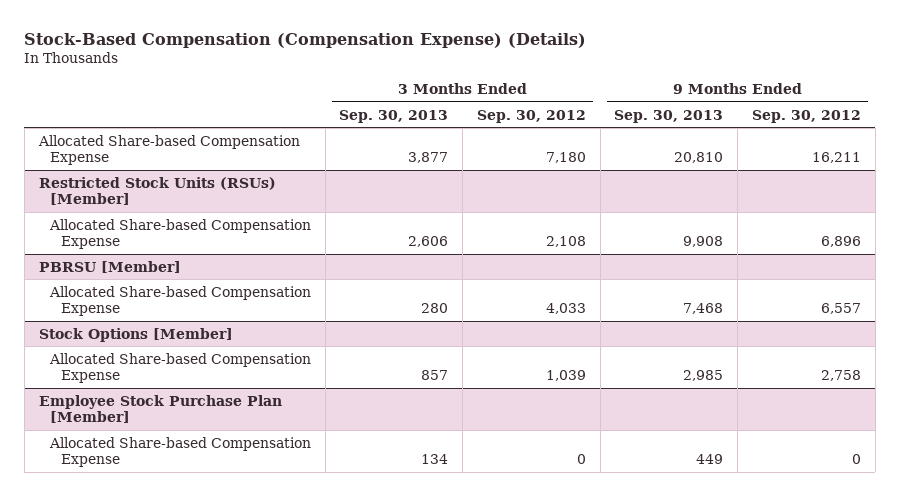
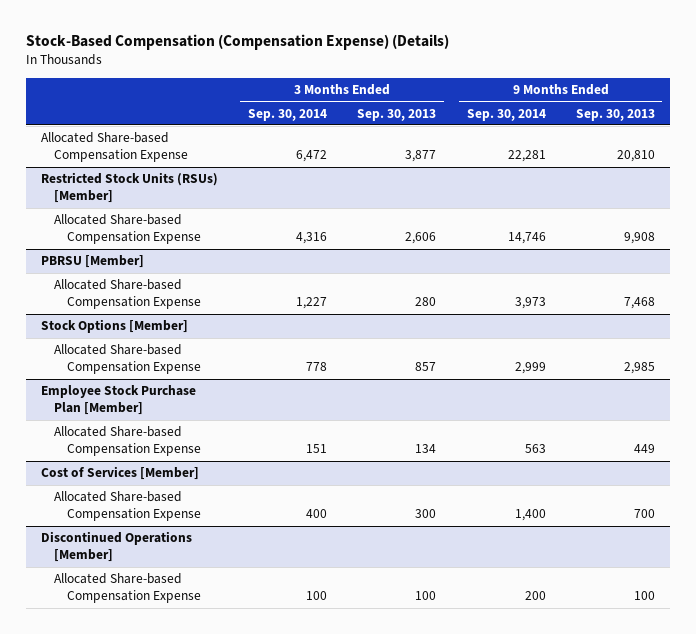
- | 3 Months Ended Sep. 30, 2013 | 3 Months Ended Sep. 30, 2012 | 9 Months Ended Sep. 30, 2013 | 9 Months Ended Sep. 30, 2012
+ | 3 Months Ended Sep. 30, 2014 | 3 Months Ended Sep. 30, 2013 | 9 Months Ended Sep. 30, 2014 | 9 Months Ended Sep. 30, 2013
+ Cost of Services [Member]
+ Allocated Share-based Compensation Expense | 400 | 300 | 1,400 | 700
+ Discontinued Operations [Member]
+ Allocated Share-based Compensation Expense | 100 | 100 | 200 | 100

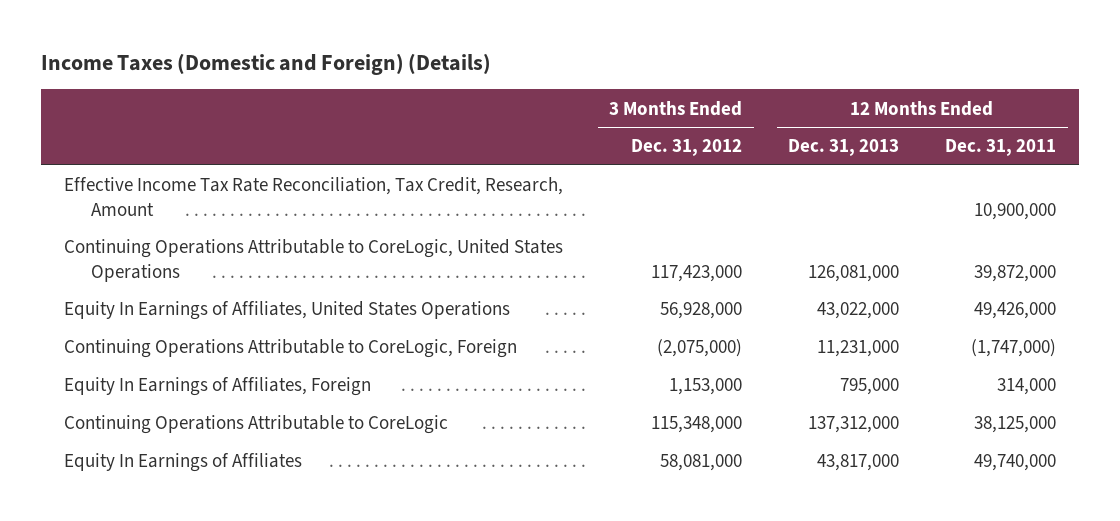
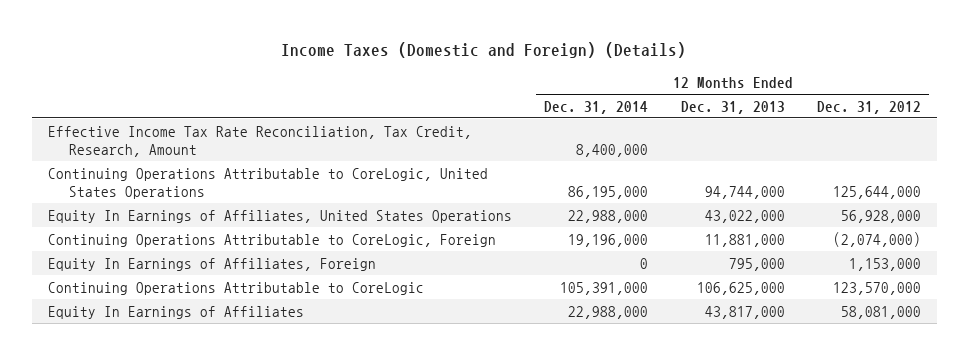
- | 3 Months Ended Dec. 31, 2012 | 12 Months Ended Dec. 31, 2013 | 12 Months Ended Dec. 31, 2011
+ | 12 Months Ended Dec. 31, 2014 | 12 Months Ended Dec. 31, 2013 | 12 Months Ended Dec. 31, 2012
- Continuing Operations Attributable to CoreLogic, United States Operations | 117,423,000 | 126,081,000 | 39,872,000
+ Continuing Operations Attributable to CoreLogic, United States Operations | 86,195,000 | 94,744,000 | 125,644,000
- Continuing Operations Attributable to CoreLogic, Foreign | (2,075,000) | 11,231,000 | (1,747,000)
+ Continuing Operations Attributable to CoreLogic, Foreign | 19,196,000 | 11,881,000 | (2,074,000)
- Continuing Operations Attributable to CoreLogic | 115,348,000 | 137,312,000 | 38,125,000
+ Continuing Operations Attributable to CoreLogic | 105,391,000 | 106,625,000 | 123,570,000

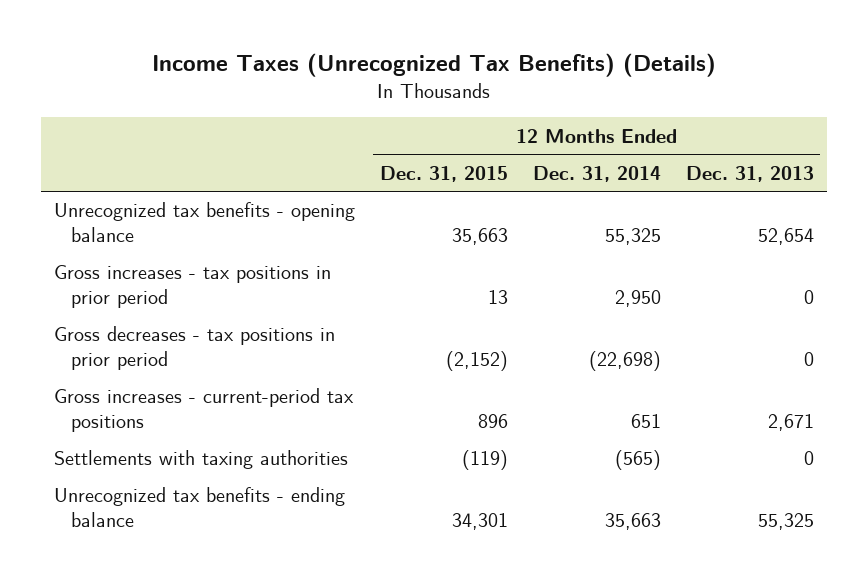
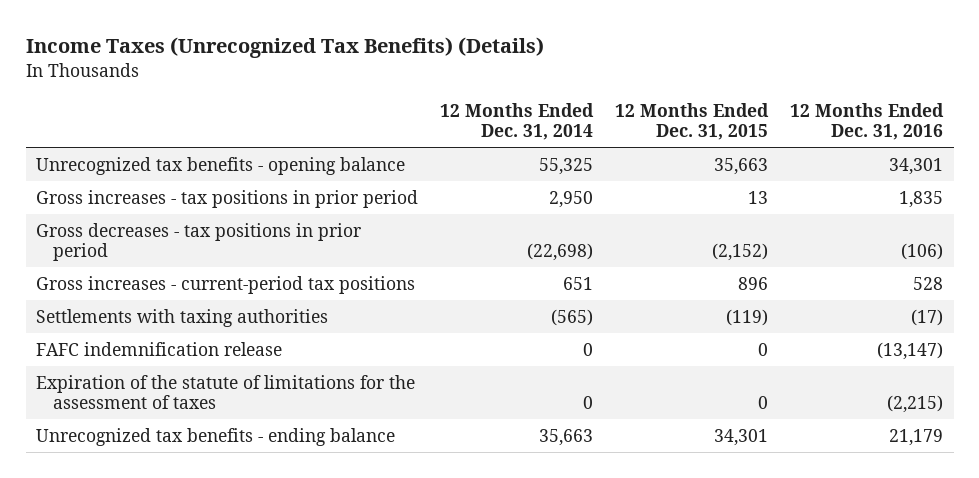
- | 12 Months Ended Dec. 31, 2015 | 12 Months Ended Dec. 31, 2014 | 12 Months Ended Dec. 31, 2013
+ | 12 Months Ended Dec. 31, 2014 | 12 Months Ended Dec. 31, 2015 | 12 Months Ended Dec. 31, 2016
+ FAFC indemnification release | 0 | 0 | (13,147)
+ Expiration of the statute of limitations for the assessment of taxes | 0 | 0 | (2,215)

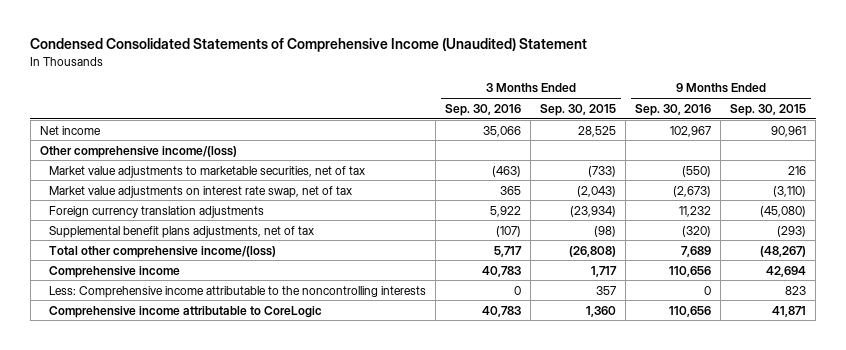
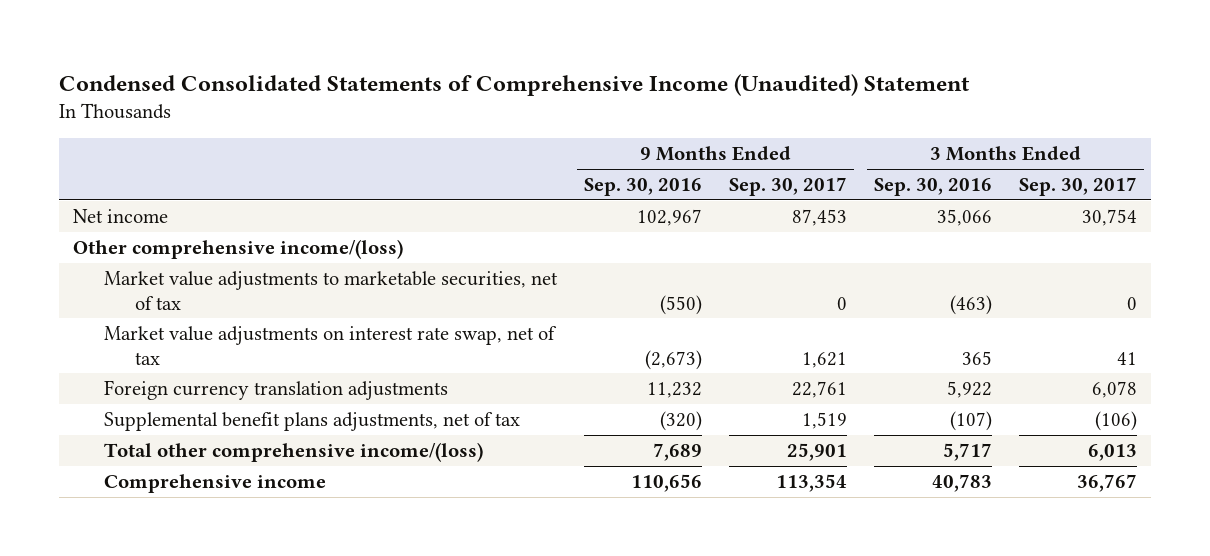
- | 3 Months Ended Sep. 30, 2016 | 3 Months Ended Sep. 30, 2015 | 9 Months Ended Sep. 30, 2016 | 9 Months Ended Sep. 30, 2015
+ | 9 Months Ended Sep. 30, 2016 | 9 Months Ended Sep. 30, 2017 | 3 Months Ended Sep. 30, 2016 | 3 Months Ended Sep. 30, 2017
- Less: Comprehensive income attributable to the noncontrolling interests | 0 | 357 | 0 | 823
- Comprehensive income attributable to CoreLogic | 40,783 | 1,360 | 110,656 | 41,871

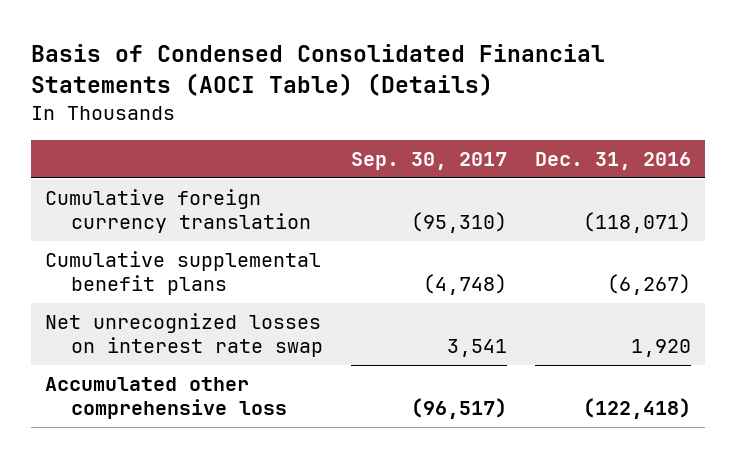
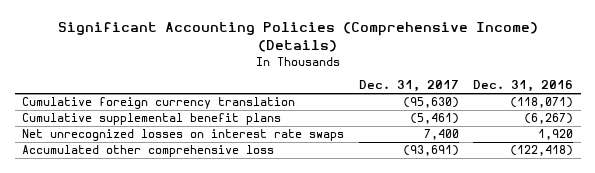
- Basis of Condensed Consolidated Financial Statements (AOCI Table) (Details)
+ Significant Accounting Policies (Comprehensive Income) (Details)
- | Sep. 30, 2017 | Dec. 31, 2016
+ | Dec. 31, 2017 | Dec. 31, 2016
- Net unrecognized losses on interest rate swap | 3,541 | 1,920
+ Net unrecognized losses on interest rate swaps | 7,400 | 1,920

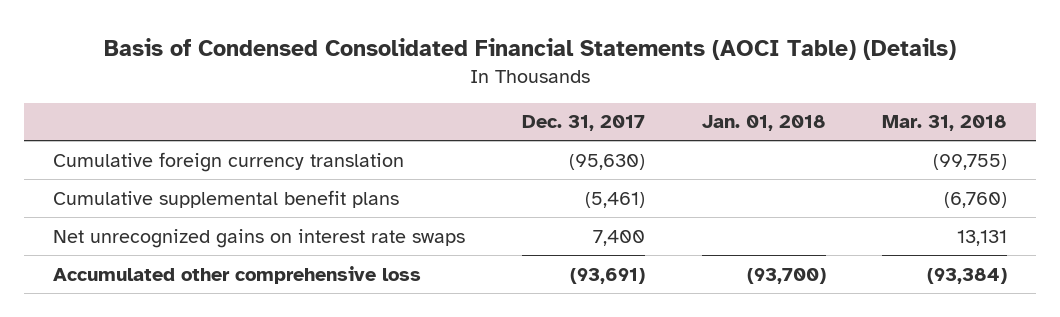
- Significant Accounting Policies (Comprehensive Income) (Details)
+ Basis of Condensed Consolidated Financial Statements (AOCI Table) (Details)
- | Dec. 31, 2017 | Dec. 31, 2016
+ | Dec. 31, 2017 | Jan. 01, 2018 | Mar. 31, 2018
- Net unrecognized losses on interest rate swaps | 7,400 | 1,920
+ Net unrecognized gains on interest rate swaps | 7,400 | | 13,131

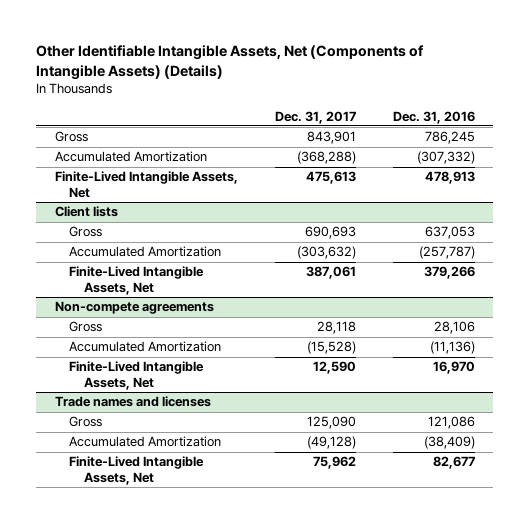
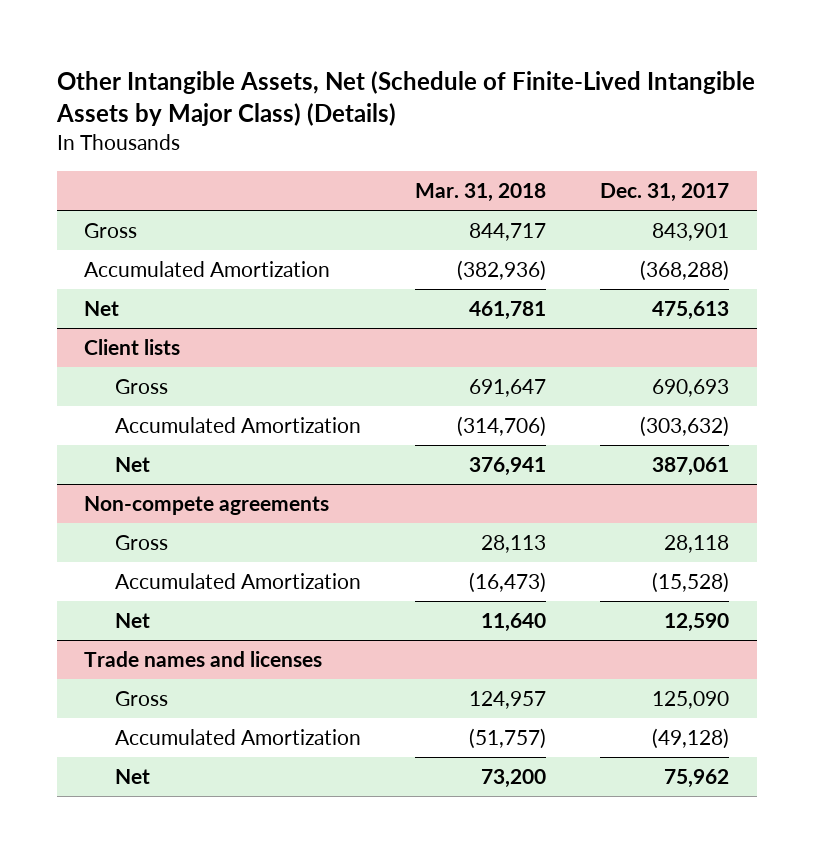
- Other Identifiable Intangible Assets, Net (Components of Intangible Assets) (Details)
+ Other Intangible Assets, Net (Schedule of Finite-Lived Intangible Assets by Major Class) (Details)
- | Dec. 31, 2017 | Dec. 31, 2016
+ | Mar. 31, 2018 | Dec. 31, 2017
- Finite-Lived Intangible Assets, Net | 475,613 | 478,913
+ Net | 461,781 | 475,613
@ Client lists
- Finite-Lived Intangible Assets, Net | 387,061 | 379,266
+ Net | 376,941 | 387,061
@ Non-compete agreements
- Finite-Lived Intangible Assets, Net | 12,590 | 16,970
+ Net | 11,640 | 12,590
@ Trade names and licenses
- Finite-Lived Intangible Assets, Net | 75,962 | 82,677
+ Net | 73,200 | 75,962

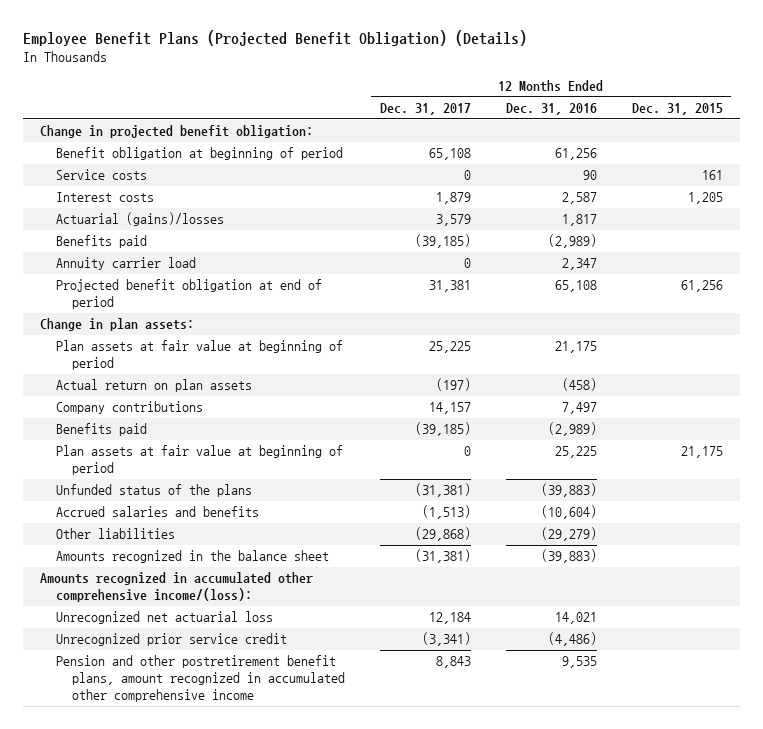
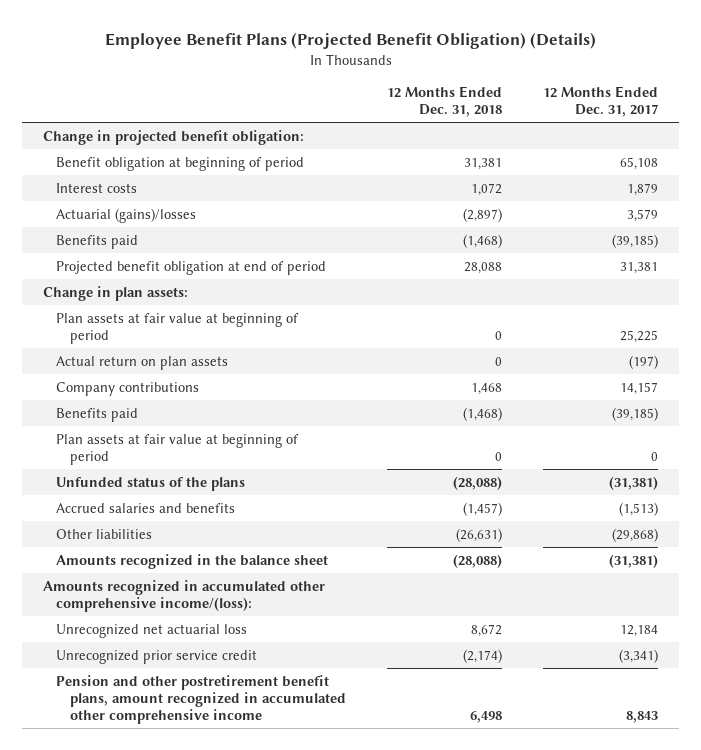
- | 12 Months Ended Dec. 31, 2017 | 12 Months Ended Dec. 31, 2016 | 12 Months Ended Dec. 31, 2015
+ | 12 Months Ended Dec. 31, 2018 | 12 Months Ended Dec. 31, 2017
- Service costs | 0 | 90 | 161
- Annuity carrier load | 0 | 2,347 |

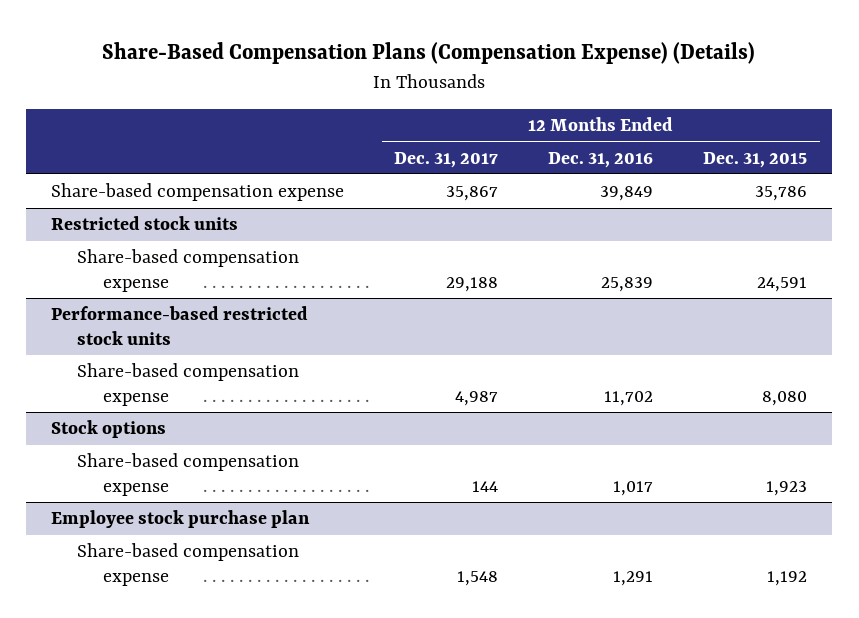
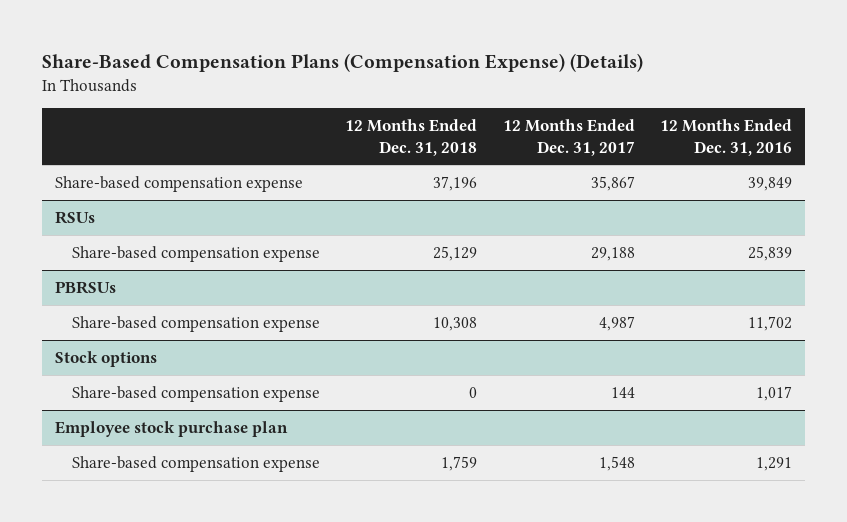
- | 12 Months Ended Dec. 31, 2017 | 12 Months Ended Dec. 31, 2016 | 12 Months Ended Dec. 31, 2015
+ | 12 Months Ended Dec. 31, 2018 | 12 Months Ended Dec. 31, 2017 | 12 Months Ended Dec. 31, 2016
- Restricted stock units
+ RSUs
- Performance-based restricted stock units
+ PBRSUs

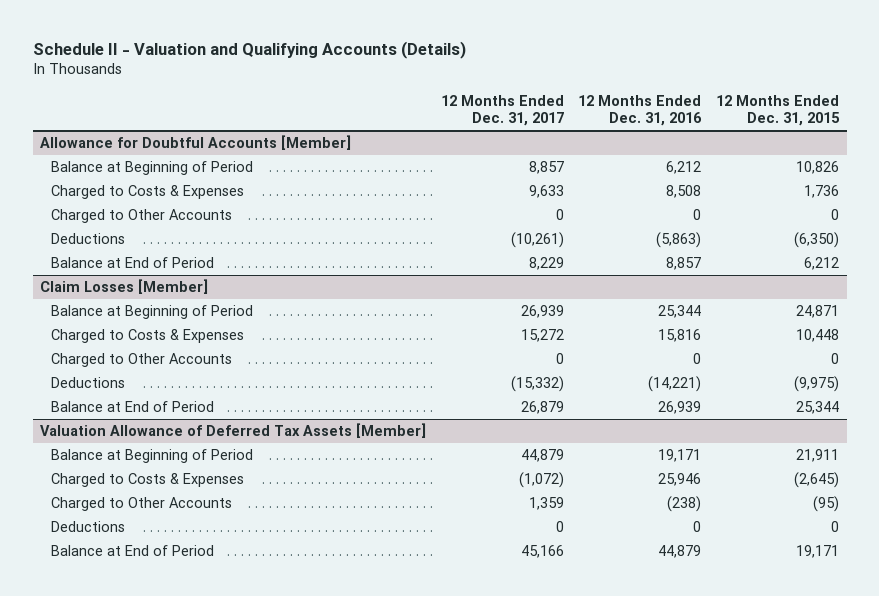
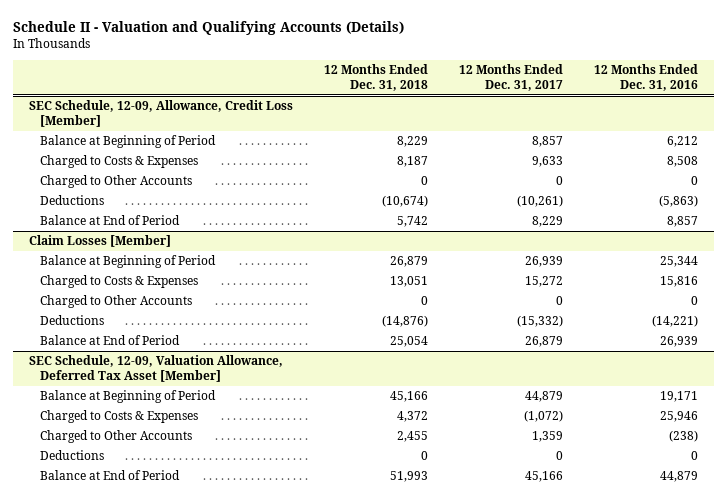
- | 12 Months Ended Dec. 31, 2017 | 12 Months Ended Dec. 31, 2016 | 12 Months Ended Dec. 31, 2015
+ | 12 Months Ended Dec. 31, 2018 | 12 Months Ended Dec. 31, 2017 | 12 Months Ended Dec. 31, 2016
- Allowance for Doubtful Accounts [Member]
+ SEC Schedule, 12-09, Allowance, Credit Loss [Member]
- Valuation Allowance of Deferred Tax Assets [Member]
+ SEC Schedule, 12-09, Valuation Allowance, Deferred Tax Asset [Member]

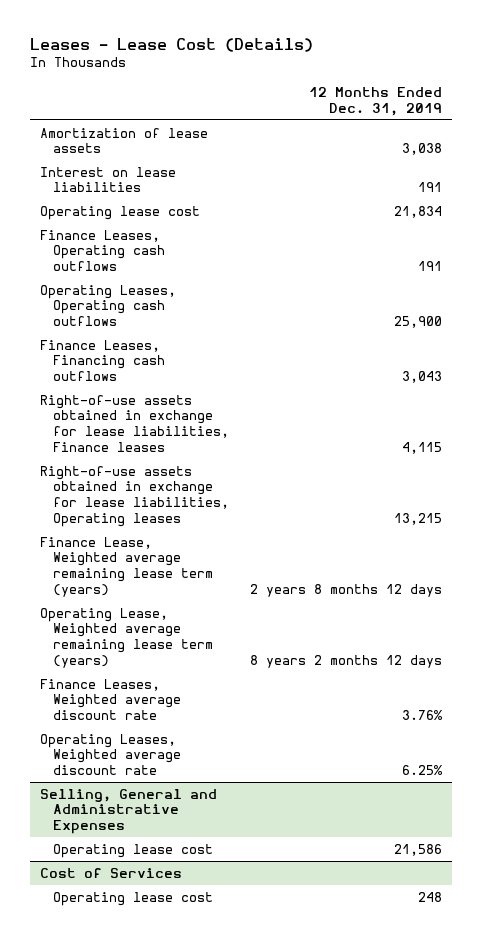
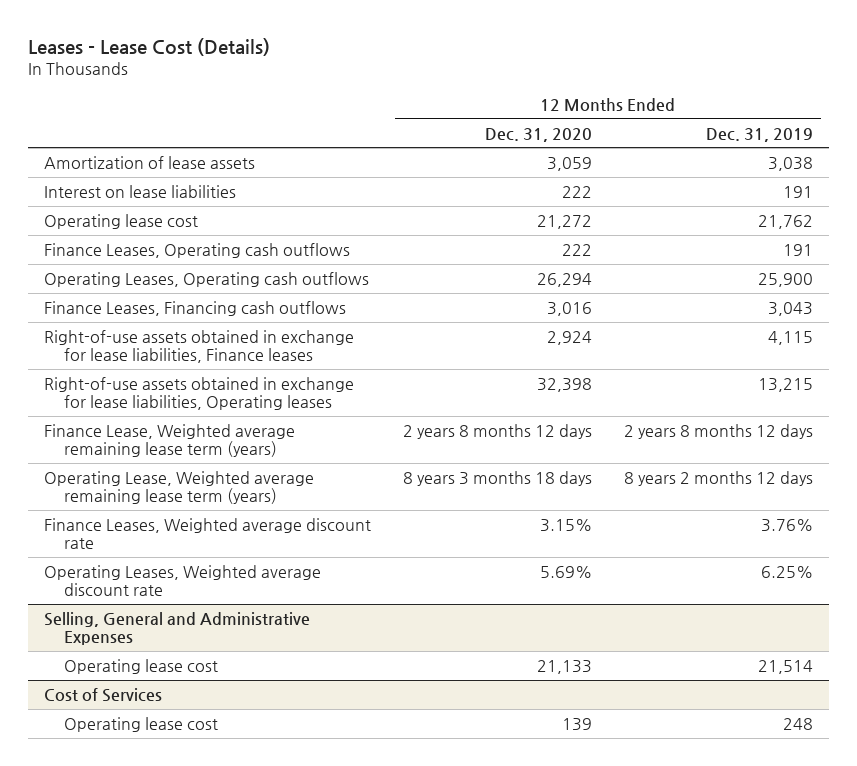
- | 12 Months Ended Dec. 31, 2019
+ | 12 Months Ended Dec. 31, 2020 | 12 Months Ended Dec. 31, 2019
- Operating lease cost | 21,834
+ Operating lease cost | 21,272 | 21,762
@ Selling, General and Administrative Expenses
- Operating lease cost | 21,586
+ Operating lease cost | 21,133 | 21,514

